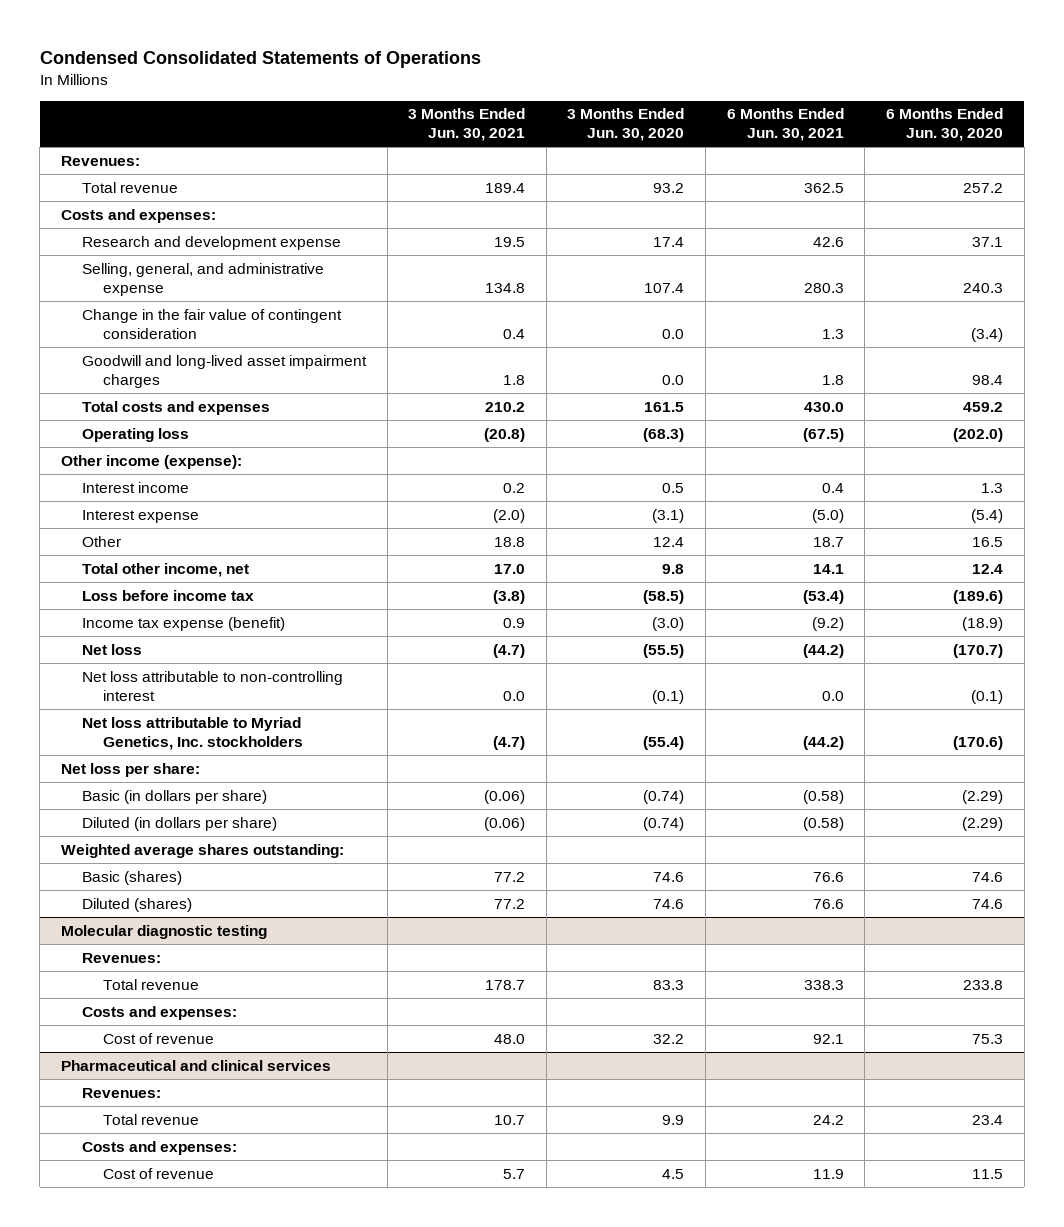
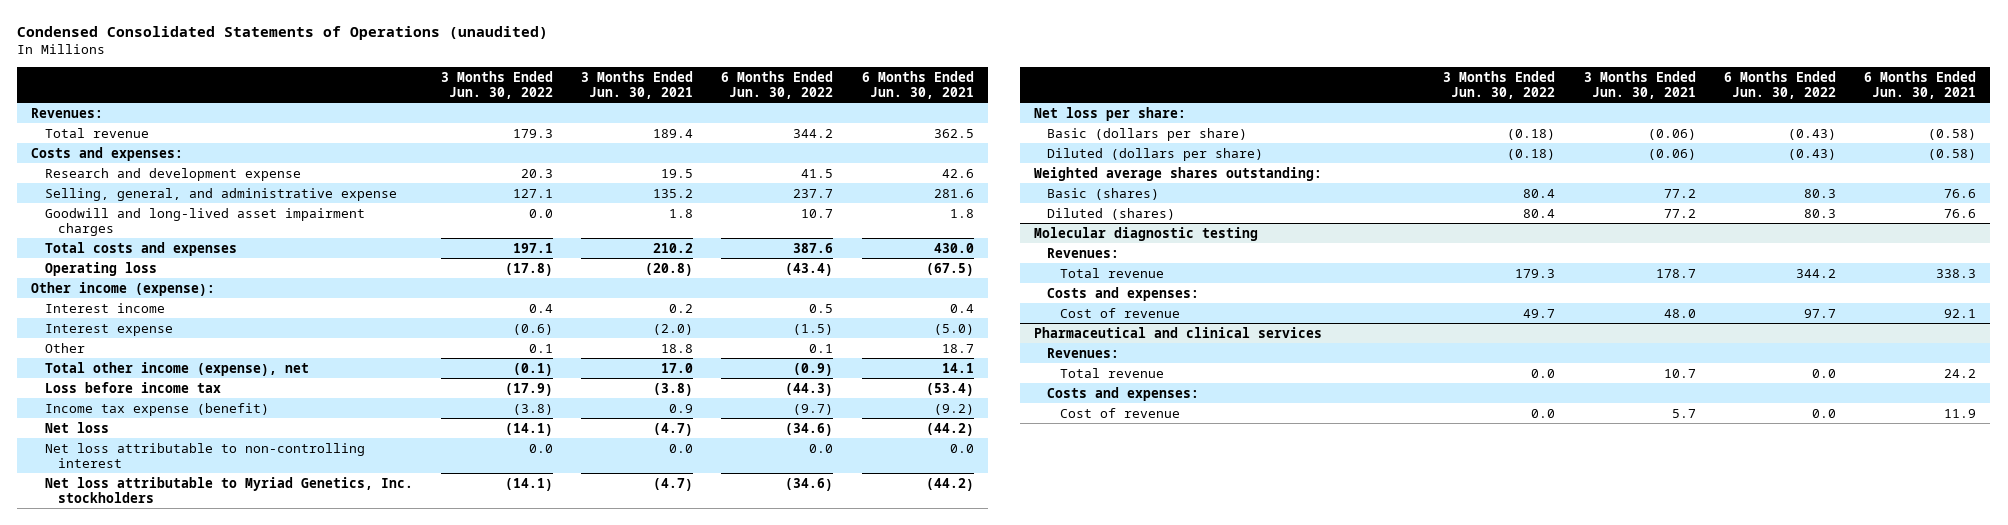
- Condensed Consolidated Statements of Operations
+ Condensed Consolidated Statements of Operations (unaudited)
- | 3 Months Ended Jun. 30, 2021 | 3 Months Ended Jun. 30, 2020 | 6 Months Ended Jun. 30, 2021 | 6 Months Ended Jun. 30, 2020
+ | 3 Months Ended Jun. 30, 2022 | 3 Months Ended Jun. 30, 2021 | 6 Months Ended Jun. 30, 2022 | 6 Months Ended Jun. 30, 2021
- Selling, general, and administrative expense | 134.8 | 107.4 | 280.3 | 240.3
- Change in the fair value of contingent consideration | 0.4 | 0.0 | 1.3 | (3.4)
+ Selling, general, and administrative expense | 127.1 | 135.2 | 237.7 | 281.6
- Total other income, net | 17.0 | 9.8 | 14.1 | 12.4
+ Total other income (expense), net | (0.1) | 17.0 | (0.9) | 14.1
- Basic (in dollars per share) | (0.06) | (0.74) | (0.58) | (2.29)
- Diluted (in dollars per share) | (0.06) | (0.74) | (0.58) | (2.29)
+ Basic (dollars per share) | (0.18) | (0.06) | (0.43) | (0.58)
+ Diluted (dollars per share) | (0.18) | (0.06) | (0.43) | (0.58)

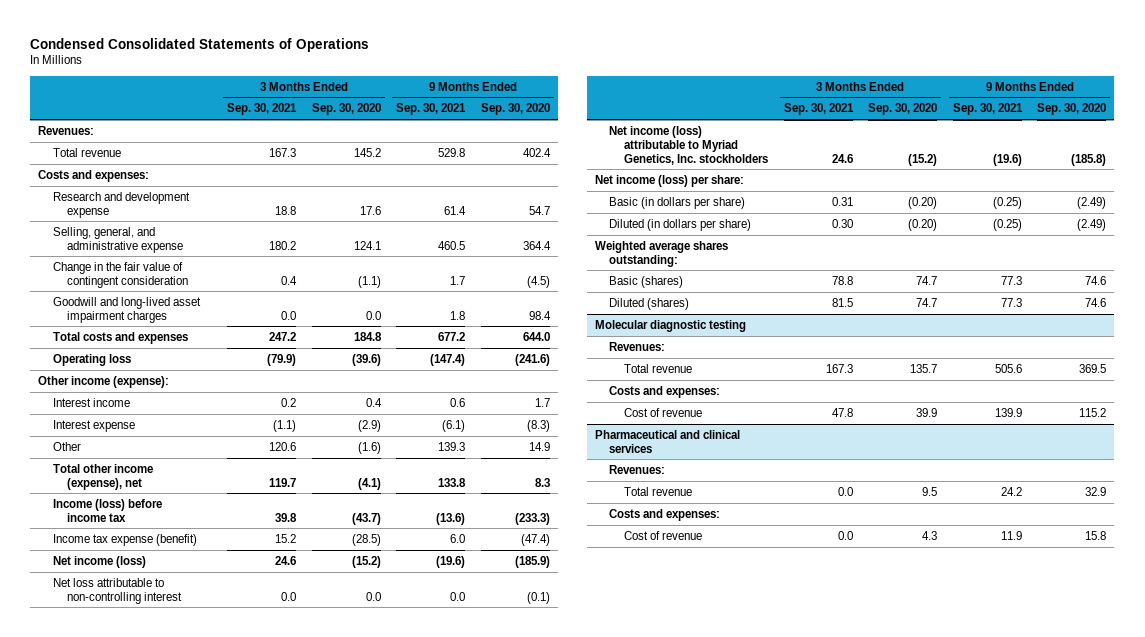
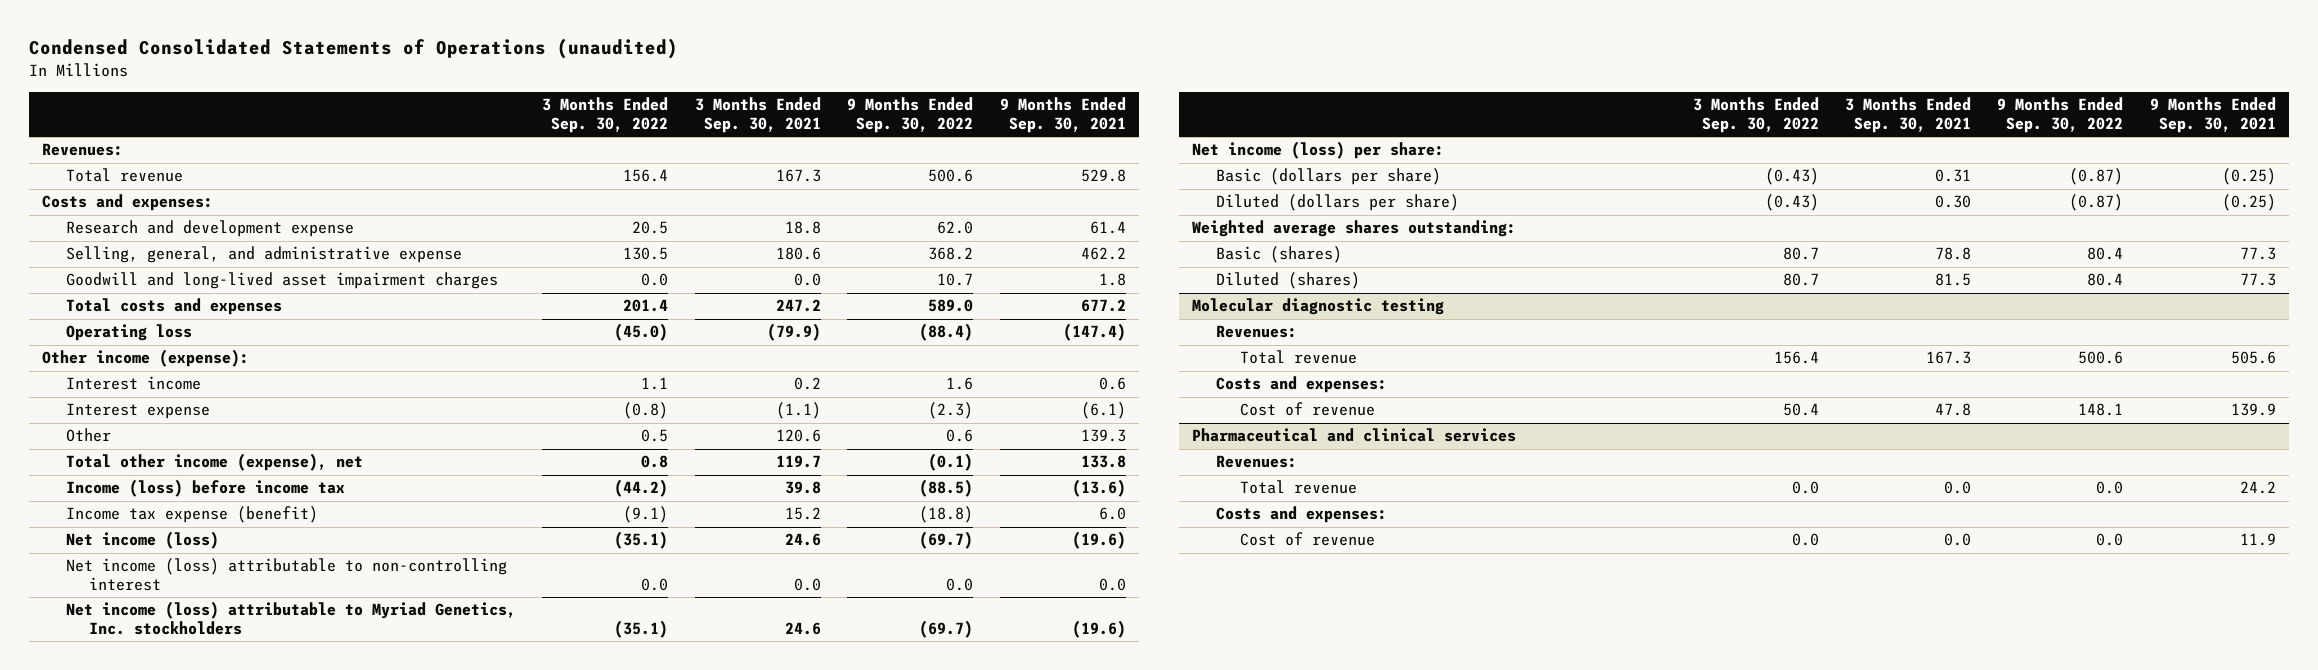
- Condensed Consolidated Statements of Operations
+ Condensed Consolidated Statements of Operations (unaudited)
- | 3 Months Ended Sep. 30, 2021 | 3 Months Ended Sep. 30, 2020 | 9 Months Ended Sep. 30, 2021 | 9 Months Ended Sep. 30, 2020
+ | 3 Months Ended Sep. 30, 2022 | 3 Months Ended Sep. 30, 2021 | 9 Months Ended Sep. 30, 2022 | 9 Months Ended Sep. 30, 2021
- Selling, general, and administrative expense | 180.2 | 124.1 | 460.5 | 364.4
- Change in the fair value of contingent consideration | 0.4 | (1.1) | 1.7 | (4.5)
+ Selling, general, and administrative expense | 130.5 | 180.6 | 368.2 | 462.2
- Net loss attributable to non-controlling interest | 0.0 | 0.0 | 0.0 | (0.1)
+ Net income (loss) attributable to non-controlling interest | 0.0 | 0.0 | 0.0 | 0.0
- Basic (in dollars per share) | 0.31 | (0.20) | (0.25) | (2.49)
- Diluted (in dollars per share) | 0.30 | (0.20) | (0.25) | (2.49)
+ Basic (dollars per share) | (0.43) | 0.31 | (0.87) | (0.25)
+ Diluted (dollars per share) | (0.43) | 0.30 | (0.87) | (0.25)

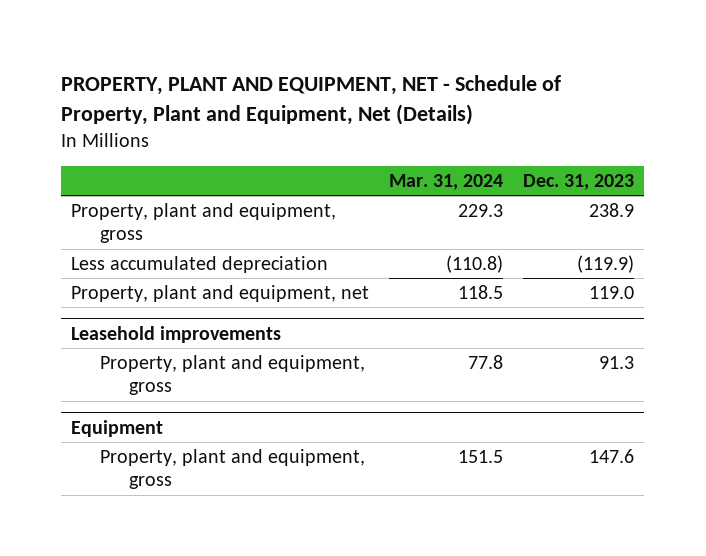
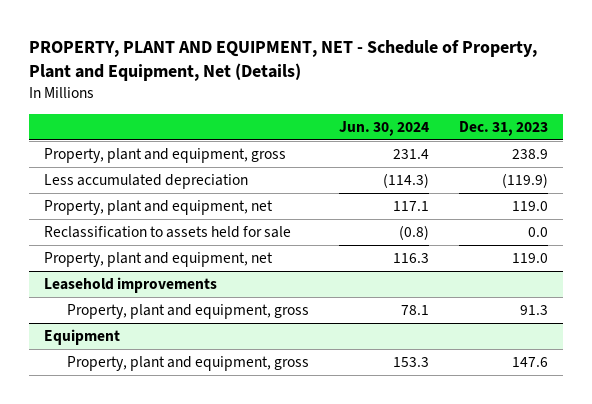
- | Mar. 31, 2024 | Dec. 31, 2023
+ | Jun. 30, 2024 | Dec. 31, 2023
+ Reclassification to assets held for sale | (0.8) | 0.0
+ Property, plant and equipment, net | 116.3 | 119.0

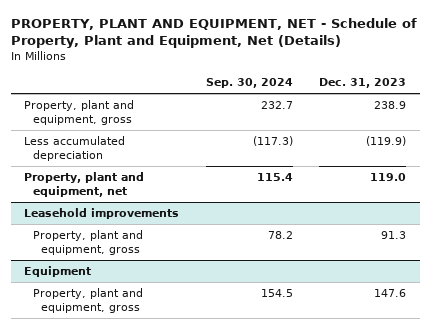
- | Jun. 30, 2024 | Dec. 31, 2023
+ | Sep. 30, 2024 | Dec. 31, 2023
- Reclassification to assets held for sale | (0.8) | 0.0
- Property, plant and equipment, net | 116.3 | 119.0

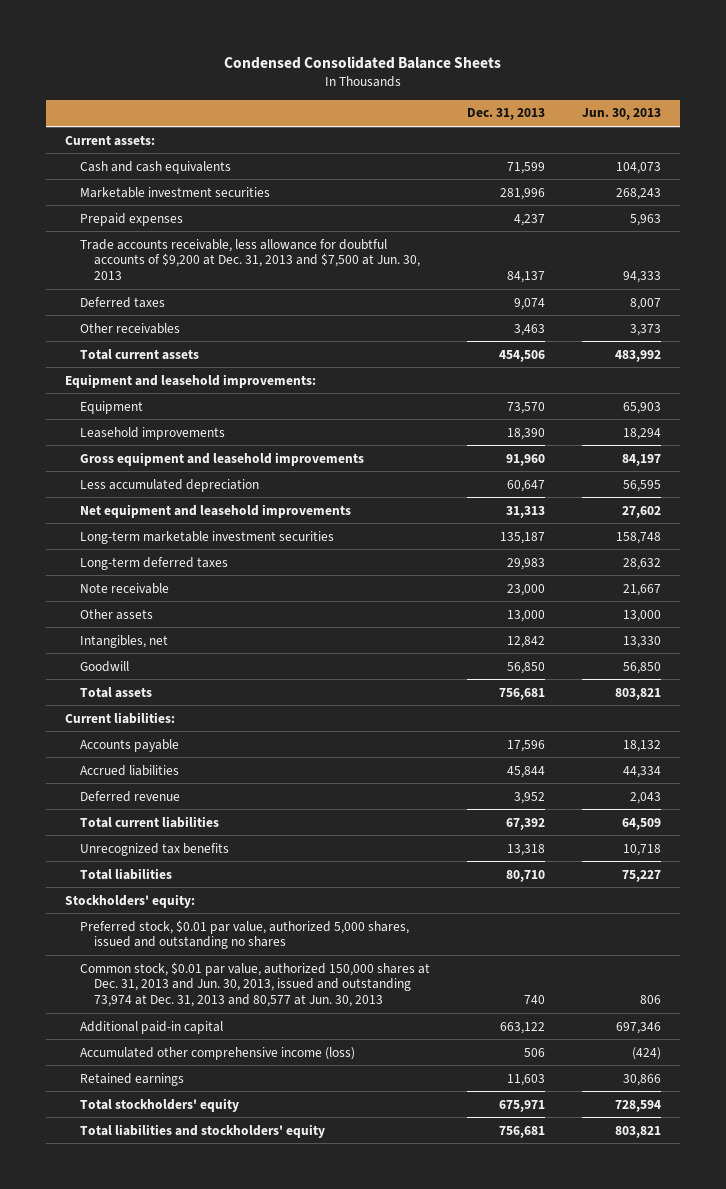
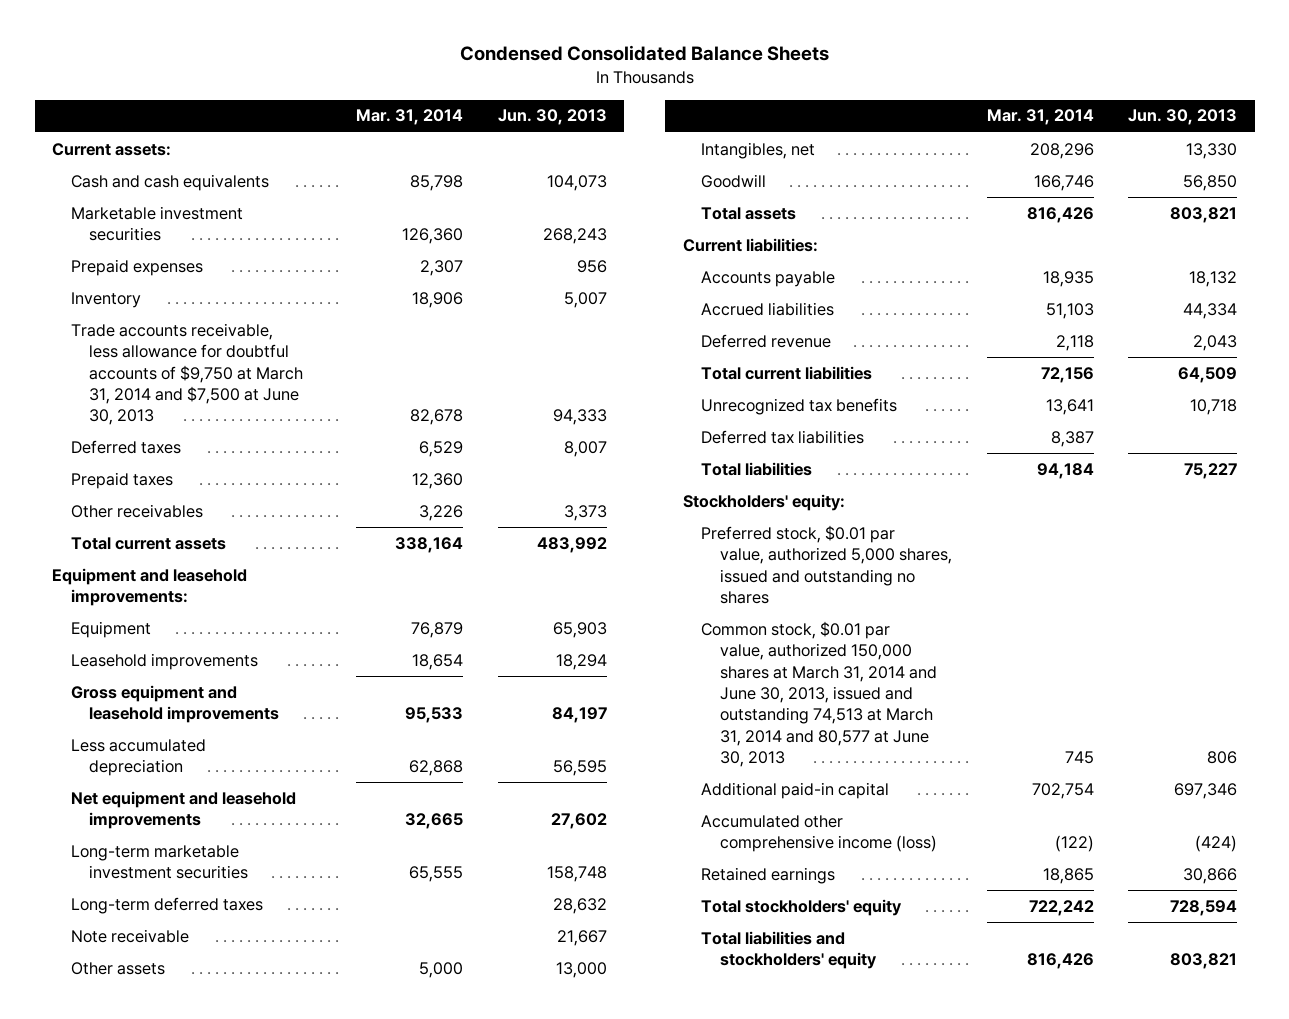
- | Dec. 31, 2013 | Jun. 30, 2013
+ | Mar. 31, 2014 | Jun. 30, 2013
- Prepaid expenses | 4,237 | 5,963
- Trade accounts receivable, less allowance for doubtful accounts of $9,200 at Dec. 31, 2013 and $7,500 at Jun. 30, 2013 | 84,137 | 94,333
+ Prepaid expenses | 2,307 | 956
+ Inventory | 18,906 | 5,007
+ Trade accounts receivable, less allowance for doubtful accounts of $9,750 at March 31, 2014 and $7,500 at June 30, 2013 | 82,678 | 94,333
+ Prepaid taxes | 12,360 |
+ Deferred tax liabilities | 8,387 |
- Common stock, $0.01 par value, authorized 150,000 shares at Dec. 31, 2013 and Jun. 30, 2013, issued and outstanding 73,974 at Dec. 31, 2013 and 80,577 at Jun. 30, 2013 | 740 | 806
+ Common stock, $0.01 par value, authorized 150,000 shares at March 31, 2014 and June 30, 2013, issued and outstanding 74,513 at March 31, 2014 and 80,577 at June 30, 2013 | 745 | 806

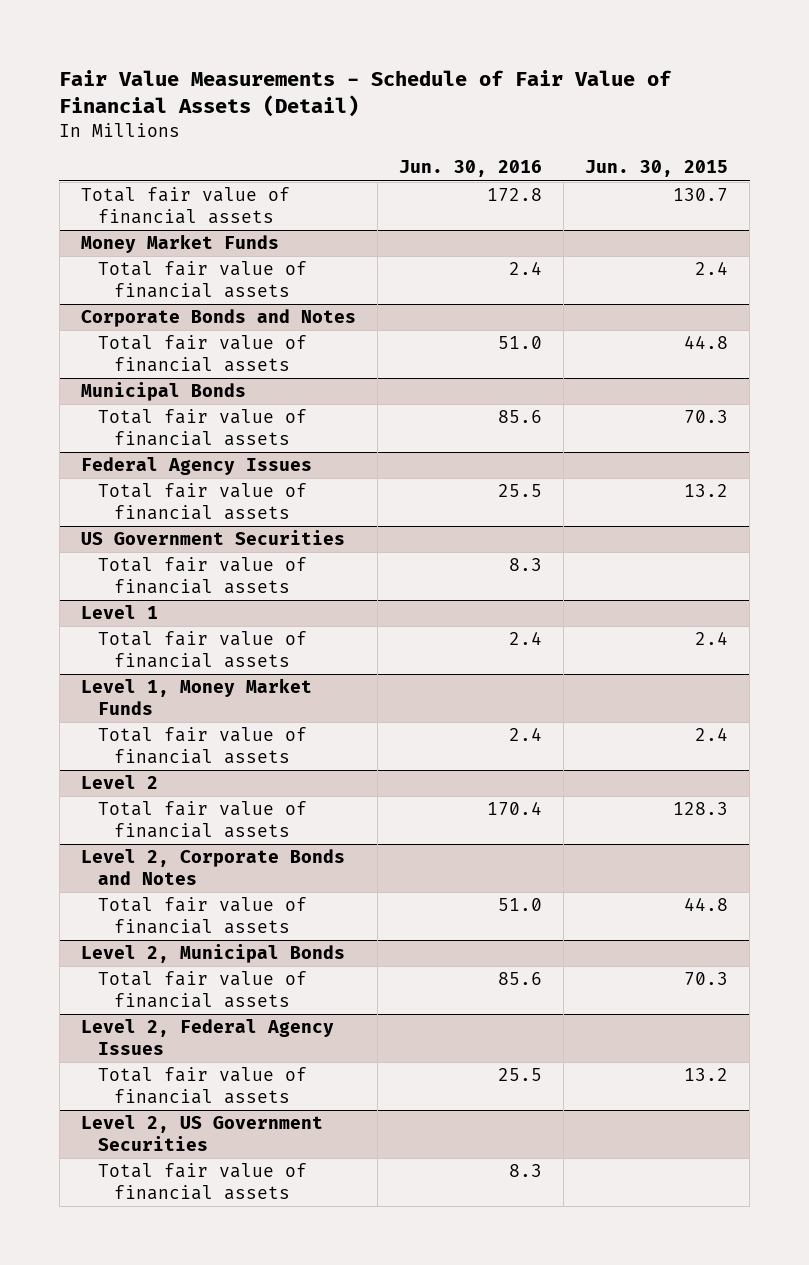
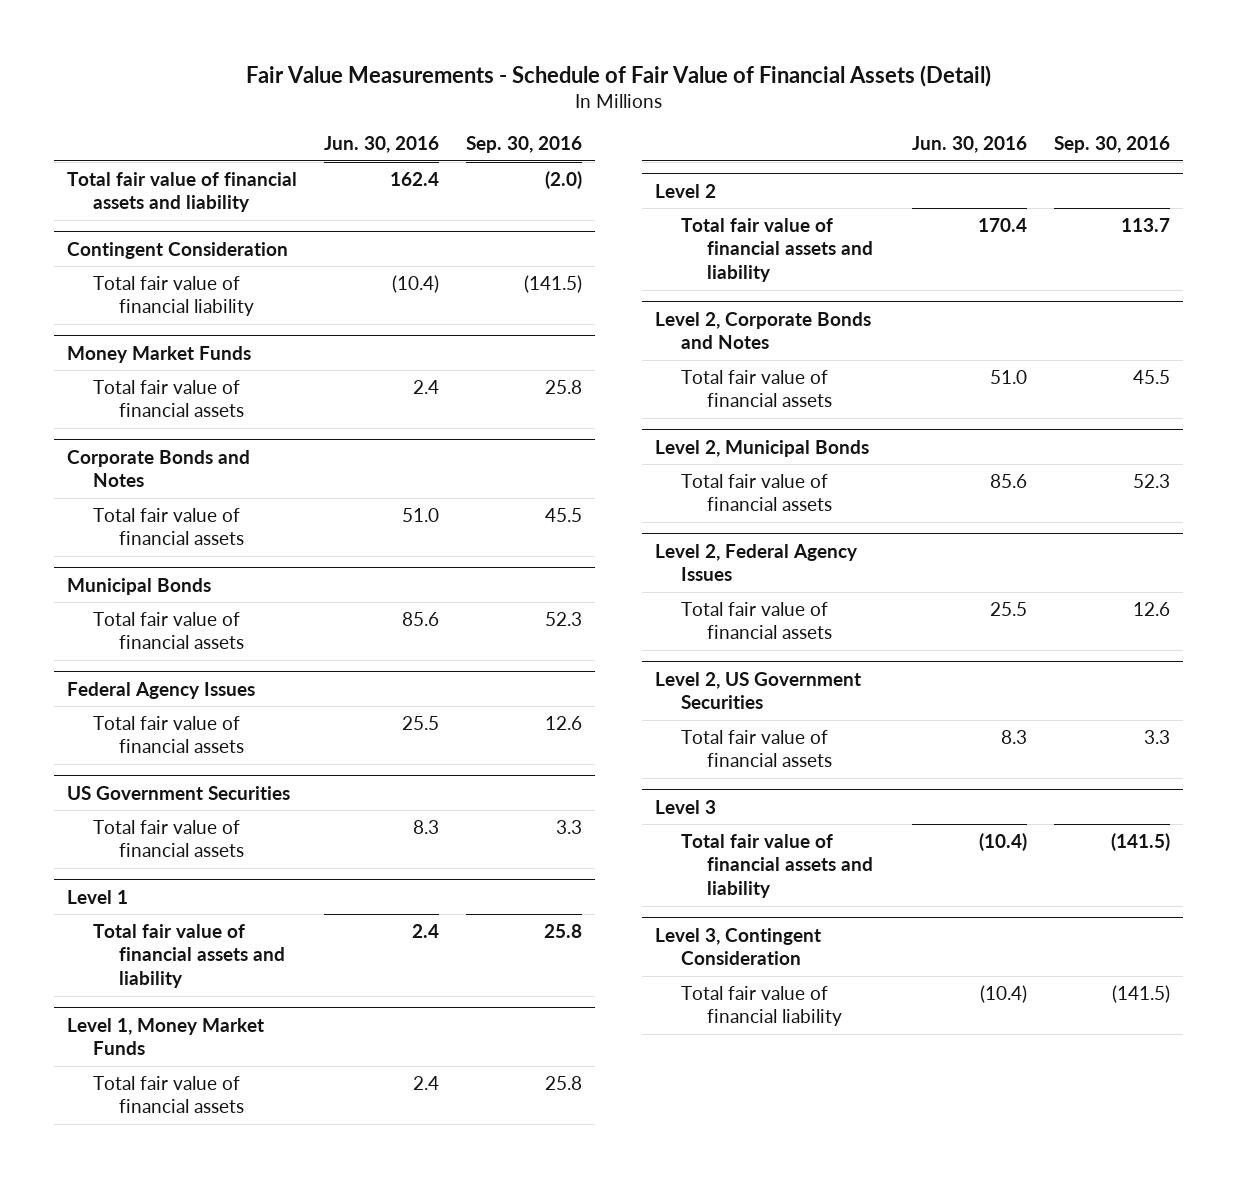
- | Jun. 30, 2016 | Jun. 30, 2015
+ | Jun. 30, 2016 | Sep. 30, 2016
- Total fair value of financial assets | 172.8 | 130.7
+ Total fair value of financial assets and liability | 162.4 | (2.0)
+ Contingent Consideration
+ Total fair value of financial liability | (10.4) | (141.5)
@ Level 1
- Total fair value of financial assets | 2.4 | 2.4
+ Total fair value of financial assets and liability | 2.4 | 25.8
@ Level 2
- Total fair value of financial assets | 170.4 | 128.3
+ Total fair value of financial assets and liability | 170.4 | 113.7
+ Level 3
+ Total fair value of financial assets and liability | (10.4) | (141.5)
+ Level 3, Contingent Consideration
+ Total fair value of financial liability | (10.4) | (141.5)

